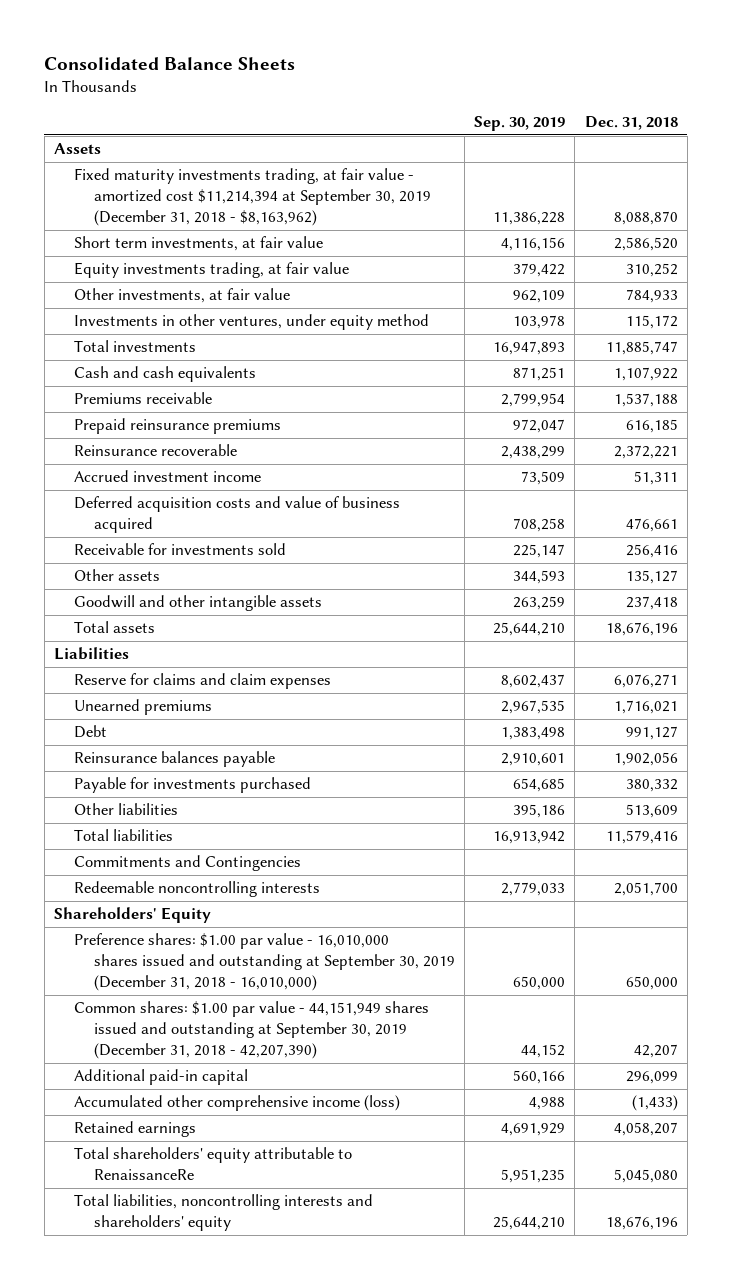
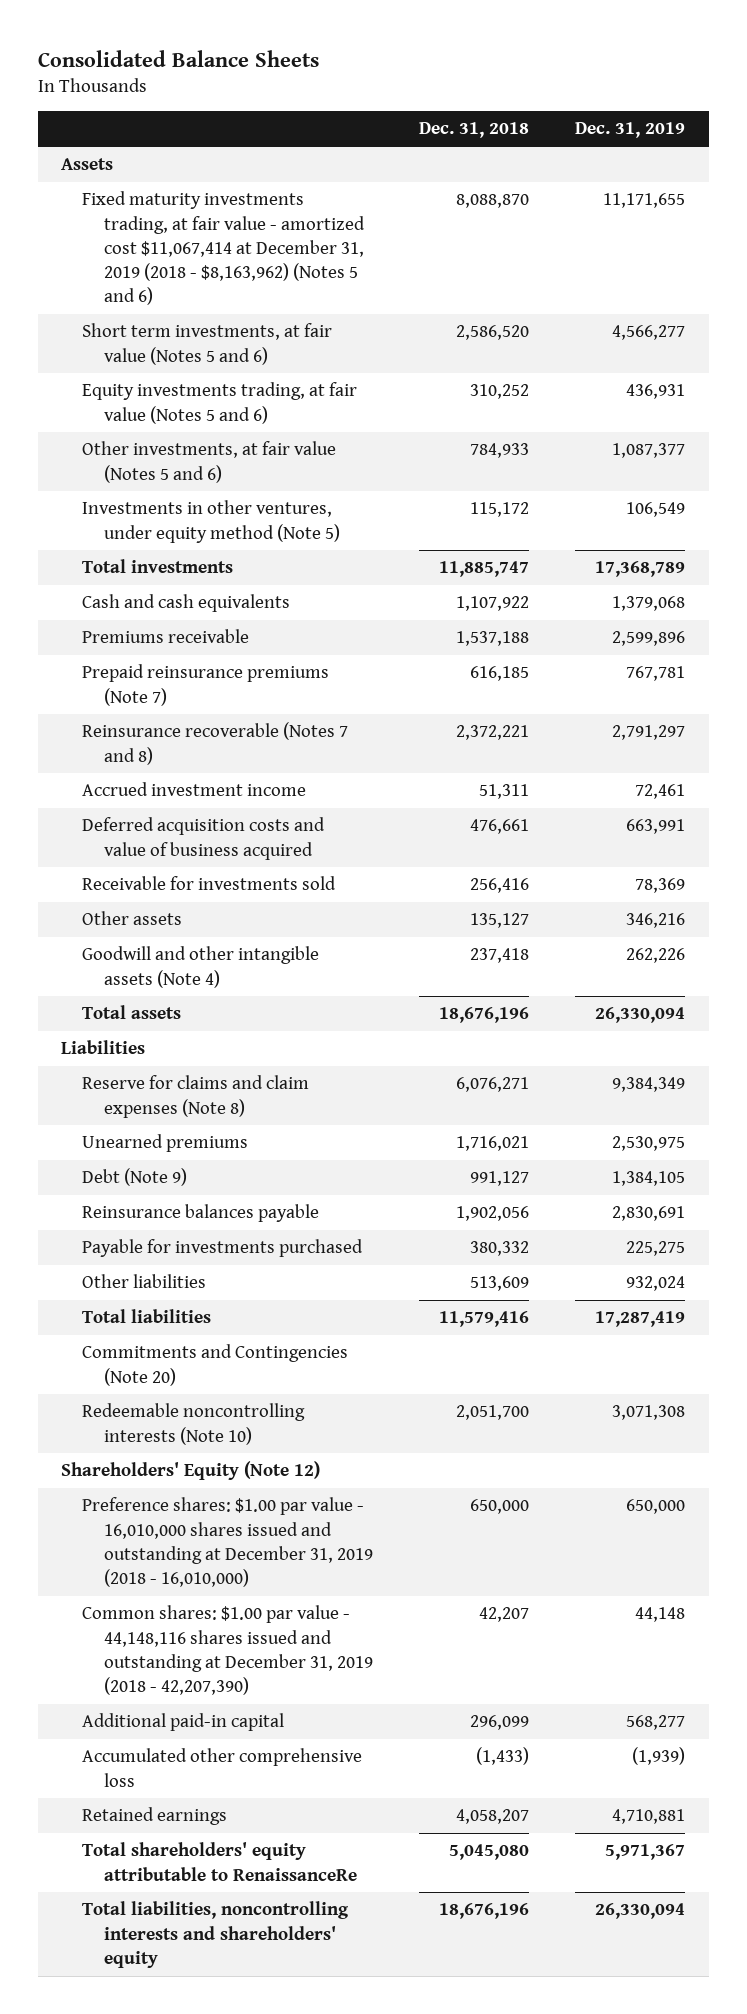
- | Sep. 30, 2019 | Dec. 31, 2018
+ | Dec. 31, 2018 | Dec. 31, 2019
- Fixed maturity investments trading, at fair value - amortized cost $11,214,394 at September 30, 2019 (December 31, 2018 - $8,163,962) | 11,386,228 | 8,088,870
- Short term investments, at fair value | 4,116,156 | 2,586,520
- Equity investments trading, at fair value | 379,422 | 310,252
- Other investments, at fair value | 962,109 | 784,933
- Investments in other ventures, under equity method | 103,978 | 115,172
+ Fixed maturity investments trading, at fair value - amortized cost $11,067,414 at December 31, 2019 (2018 - $8,163,962) (Notes 5 and 6) | 8,088,870 | 11,171,655
+ Short term investments, at fair value (Notes 5 and 6) | 2,586,520 | 4,566,277
+ Equity investments trading, at fair value (Notes 5 and 6) | 310,252 | 436,931
+ Other investments, at fair value (Notes 5 and 6) | 784,933 | 1,087,377
+ Investments in other ventures, under equity method (Note 5) | 115,172 | 106,549
- Prepaid reinsurance premiums | 972,047 | 616,185
- Reinsurance recoverable | 2,438,299 | 2,372,221
+ Prepaid reinsurance premiums (Note 7) | 616,185 | 767,781
+ Reinsurance recoverable (Notes 7 and 8) | 2,372,221 | 2,791,297
- Goodwill and other intangible assets | 263,259 | 237,418
+ Goodwill and other intangible assets (Note 4) | 237,418 | 262,226
- Reserve for claims and claim expenses | 8,602,437 | 6,076,271
+ Reserve for claims and claim expenses (Note 8) | 6,076,271 | 9,384,349
- Debt | 1,383,498 | 991,127
+ Debt (Note 9) | 991,127 | 1,384,105
- Commitments and Contingencies
- Redeemable noncontrolling interests | 2,779,033 | 2,051,700
- Shareholders' Equity
- Preference shares: $1.00 par value - 16,010,000 shares issued and outstanding at September 30, 2019 (December 31, 2018 - 16,010,000) | 650,000 | 650,000
- Common shares: $1.00 par value - 44,151,949 shares issued and outstanding at September 30, 2019 (December 31, 2018 - 42,207,390) | 44,152 | 42,207
+ Commitments and Contingencies (Note 20)
+ Redeemable noncontrolling interests (Note 10) | 2,051,700 | 3,071,308
+ Shareholders' Equity (Note 12)
+ Preference shares: $1.00 par value - 16,010,000 shares issued and outstanding at December 31, 2019 (2018 - 16,010,000) | 650,000 | 650,000
+ Common shares: $1.00 par value - 44,148,116 shares issued and outstanding at December 31, 2019 (2018 - 42,207,390) | 42,207 | 44,148
- Accumulated other comprehensive income (loss) | 4,988 | (1,433)
+ Accumulated other comprehensive loss | (1,433) | (1,939)

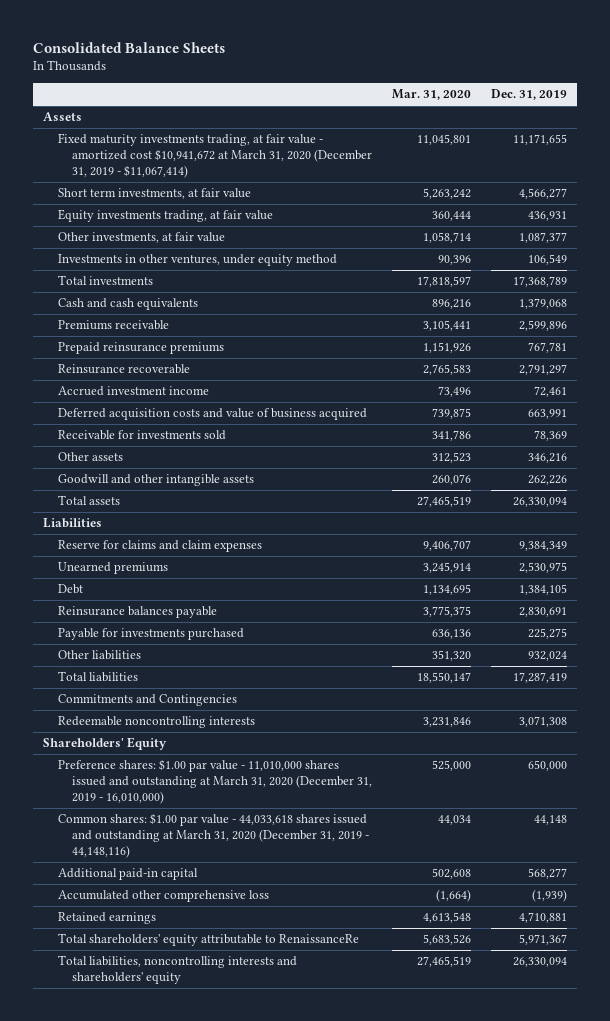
- | Dec. 31, 2018 | Dec. 31, 2019
+ | Mar. 31, 2020 | Dec. 31, 2019
- Fixed maturity investments trading, at fair value - amortized cost $11,067,414 at December 31, 2019 (2018 - $8,163,962) (Notes 5 and 6) | 8,088,870 | 11,171,655
- Short term investments, at fair value (Notes 5 and 6) | 2,586,520 | 4,566,277
- Equity investments trading, at fair value (Notes 5 and 6) | 310,252 | 436,931
- Other investments, at fair value (Notes 5 and 6) | 784,933 | 1,087,377
- Investments in other ventures, under equity method (Note 5) | 115,172 | 106,549
+ Fixed maturity investments trading, at fair value - amortized cost $10,941,672 at March 31, 2020 (December 31, 2019 - $11,067,414) | 11,045,801 | 11,171,655
+ Short term investments, at fair value | 5,263,242 | 4,566,277
+ Equity investments trading, at fair value | 360,444 | 436,931
+ Other investments, at fair value | 1,058,714 | 1,087,377
+ Investments in other ventures, under equity method | 90,396 | 106,549
- Prepaid reinsurance premiums (Note 7) | 616,185 | 767,781
- Reinsurance recoverable (Notes 7 and 8) | 2,372,221 | 2,791,297
+ Prepaid reinsurance premiums | 1,151,926 | 767,781
+ Reinsurance recoverable | 2,765,583 | 2,791,297
- Goodwill and other intangible assets (Note 4) | 237,418 | 262,226
+ Goodwill and other intangible assets | 260,076 | 262,226
- Reserve for claims and claim expenses (Note 8) | 6,076,271 | 9,384,349
+ Reserve for claims and claim expenses | 9,406,707 | 9,384,349
- Debt (Note 9) | 991,127 | 1,384,105
+ Debt | 1,134,695 | 1,384,105
- Commitments and Contingencies (Note 20)
- Redeemable noncontrolling interests (Note 10) | 2,051,700 | 3,071,308
- Shareholders' Equity (Note 12)
- Preference shares: $1.00 par value - 16,010,000 shares issued and outstanding at December 31, 2019 (2018 - 16,010,000) | 650,000 | 650,000
- Common shares: $1.00 par value - 44,148,116 shares issued and outstanding at December 31, 2019 (2018 - 42,207,390) | 42,207 | 44,148
+ Commitments and Contingencies
+ Redeemable noncontrolling interests | 3,231,846 | 3,071,308
+ Shareholders' Equity
+ Preference shares: $1.00 par value - 11,010,000 shares issued and outstanding at March 31, 2020 (December 31, 2019 - 16,010,000) | 525,000 | 650,000
+ Common shares: $1.00 par value - 44,033,618 shares issued and outstanding at March 31, 2020 (December 31, 2019 - 44,148,116) | 44,034 | 44,148

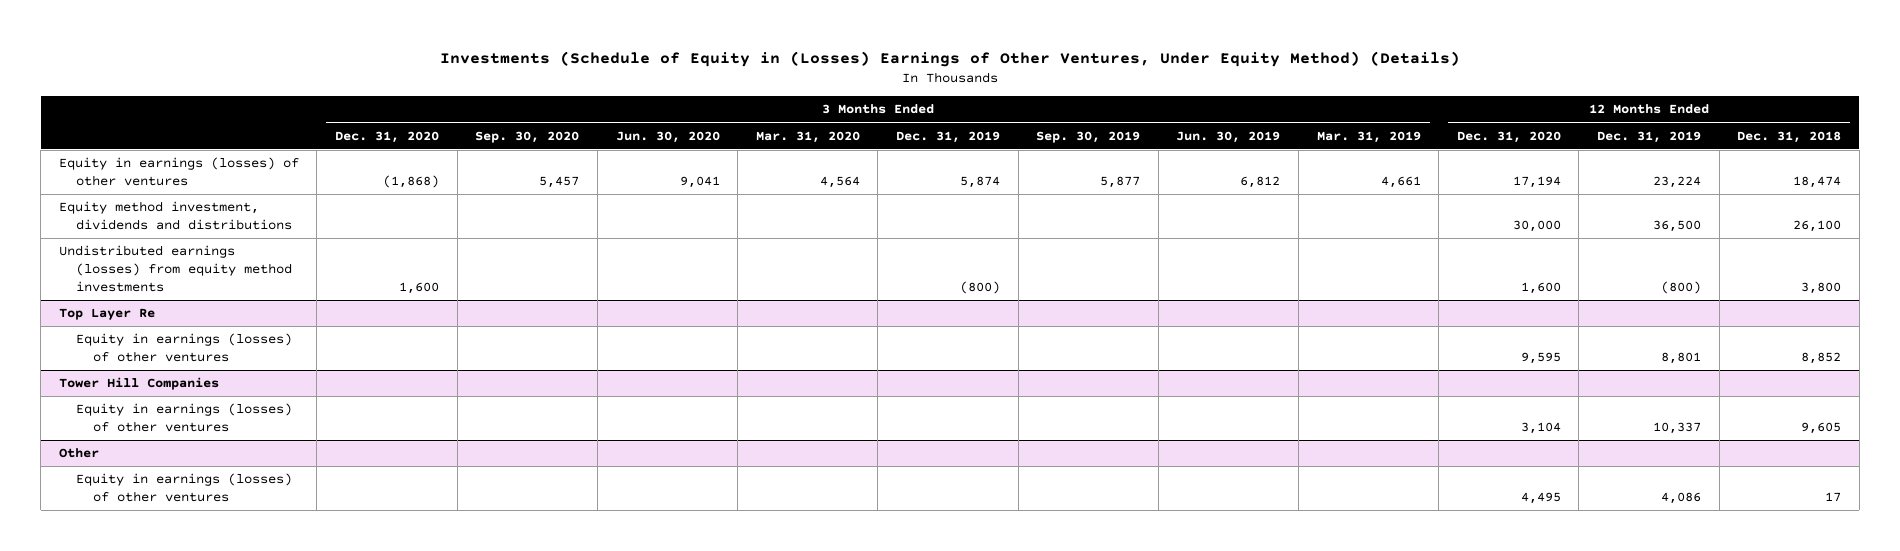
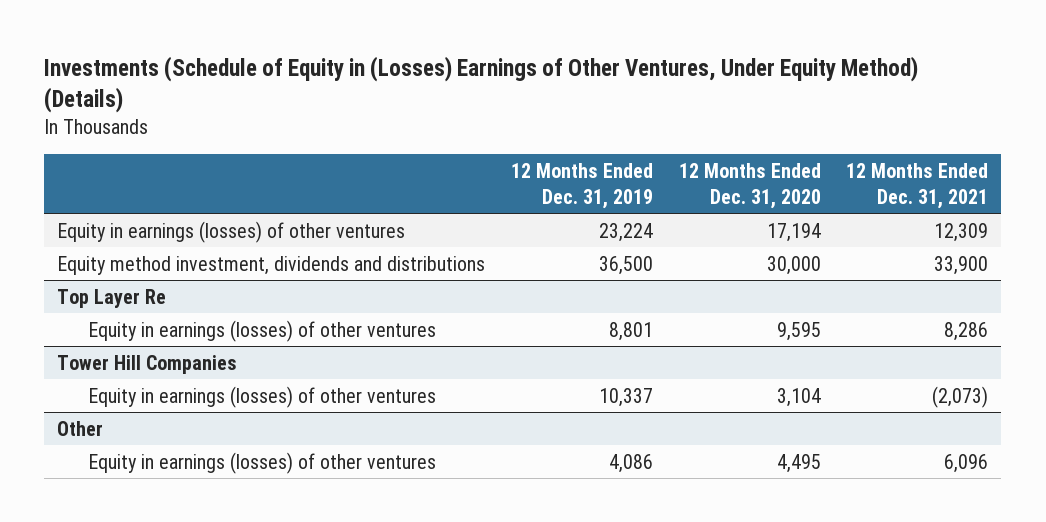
- | 3 Months Ended Dec. 31, 2020 | 3 Months Ended Sep. 30, 2020 | 3 Months Ended Jun. 30, 2020 | 3 Months Ended Mar. 31, 2020 | 3 Months Ended Dec. 31, 2019 | 3 Months Ended Sep. 30, 2019 | 3 Months Ended Jun. 30, 2019 | 3 Months Ended Mar. 31, 2019 | 12 Months Ended Dec. 31, 2020 | 12 Months Ended Dec. 31, 2019 | 12 Months Ended Dec. 31, 2018
+ | 12 Months Ended Dec. 31, 2019 | 12 Months Ended Dec. 31, 2020 | 12 Months Ended Dec. 31, 2021
- Undistributed earnings (losses) from equity method investments | 1,600 | | | | (800) | | | | 1,600 | (800) | 3,800

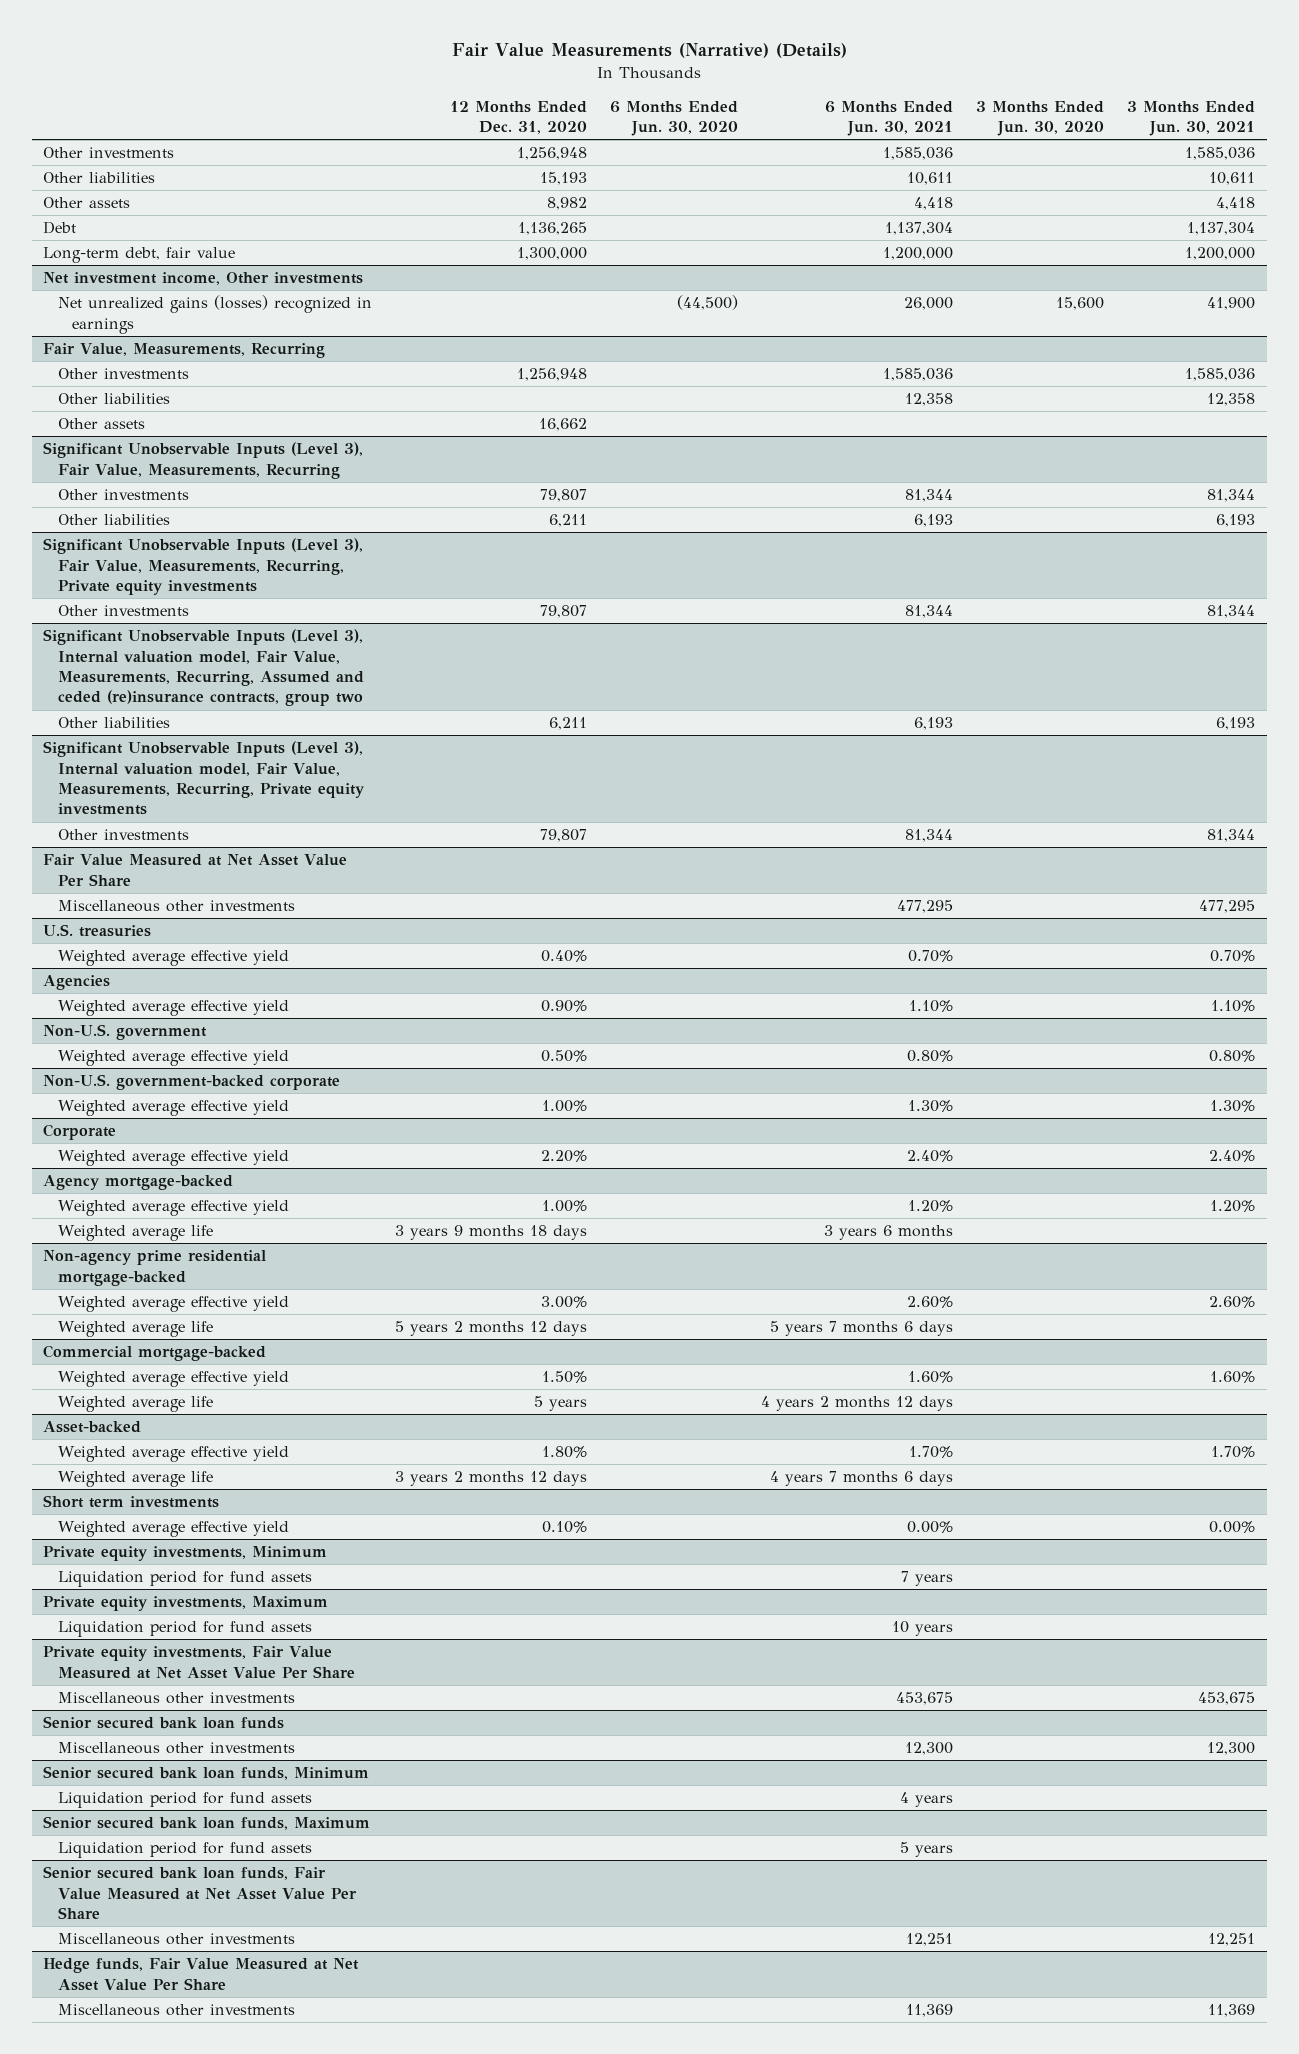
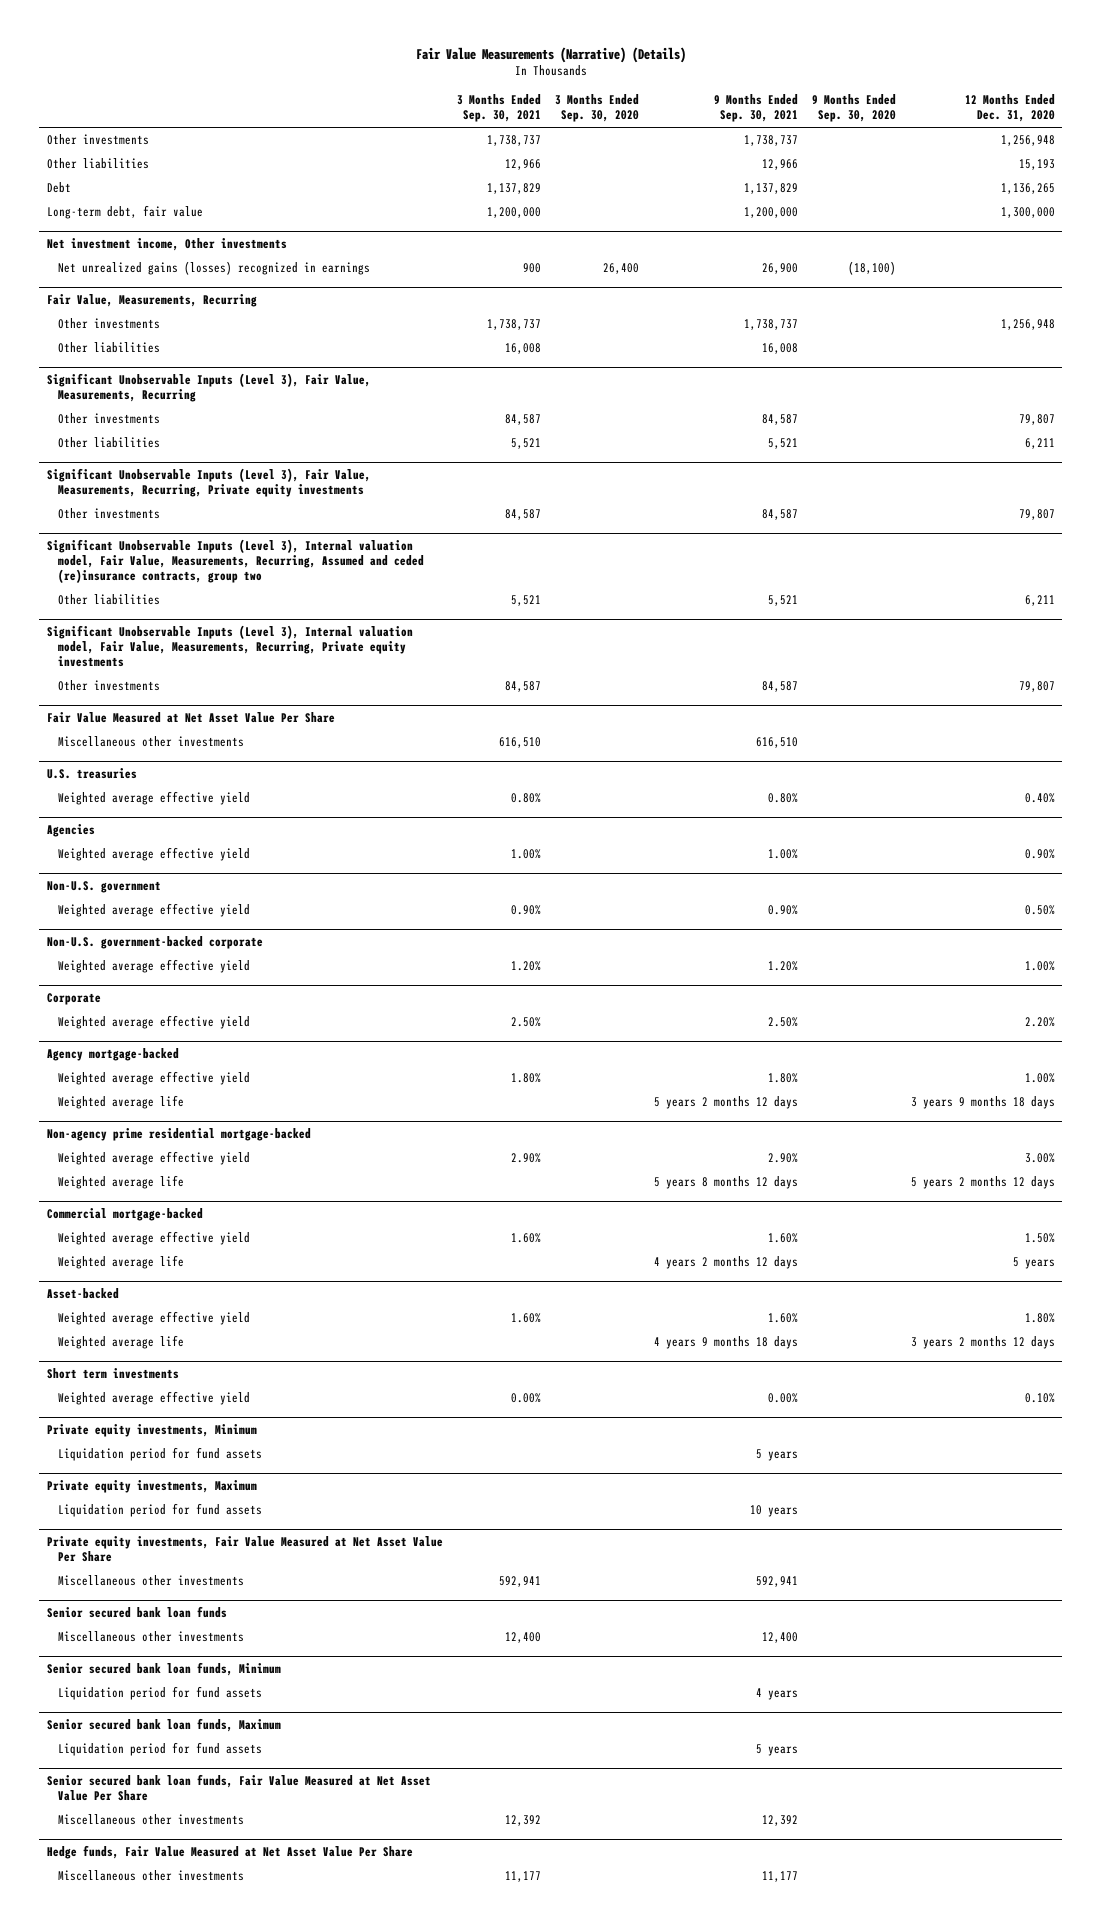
- | 12 Months Ended Dec. 31, 2020 | 6 Months Ended Jun. 30, 2020 | 6 Months Ended Jun. 30, 2021 | 3 Months Ended Jun. 30, 2020 | 3 Months Ended Jun. 30, 2021
+ | 3 Months Ended Sep. 30, 2021 | 3 Months Ended Sep. 30, 2020 | 9 Months Ended Sep. 30, 2021 | 9 Months Ended Sep. 30, 2020 | 12 Months Ended Dec. 31, 2020
- Other assets | 8,982 | | 4,418 | | 4,418
@ Fair Value, Measurements, Recurring
- Other assets | 16,662 | | | |

